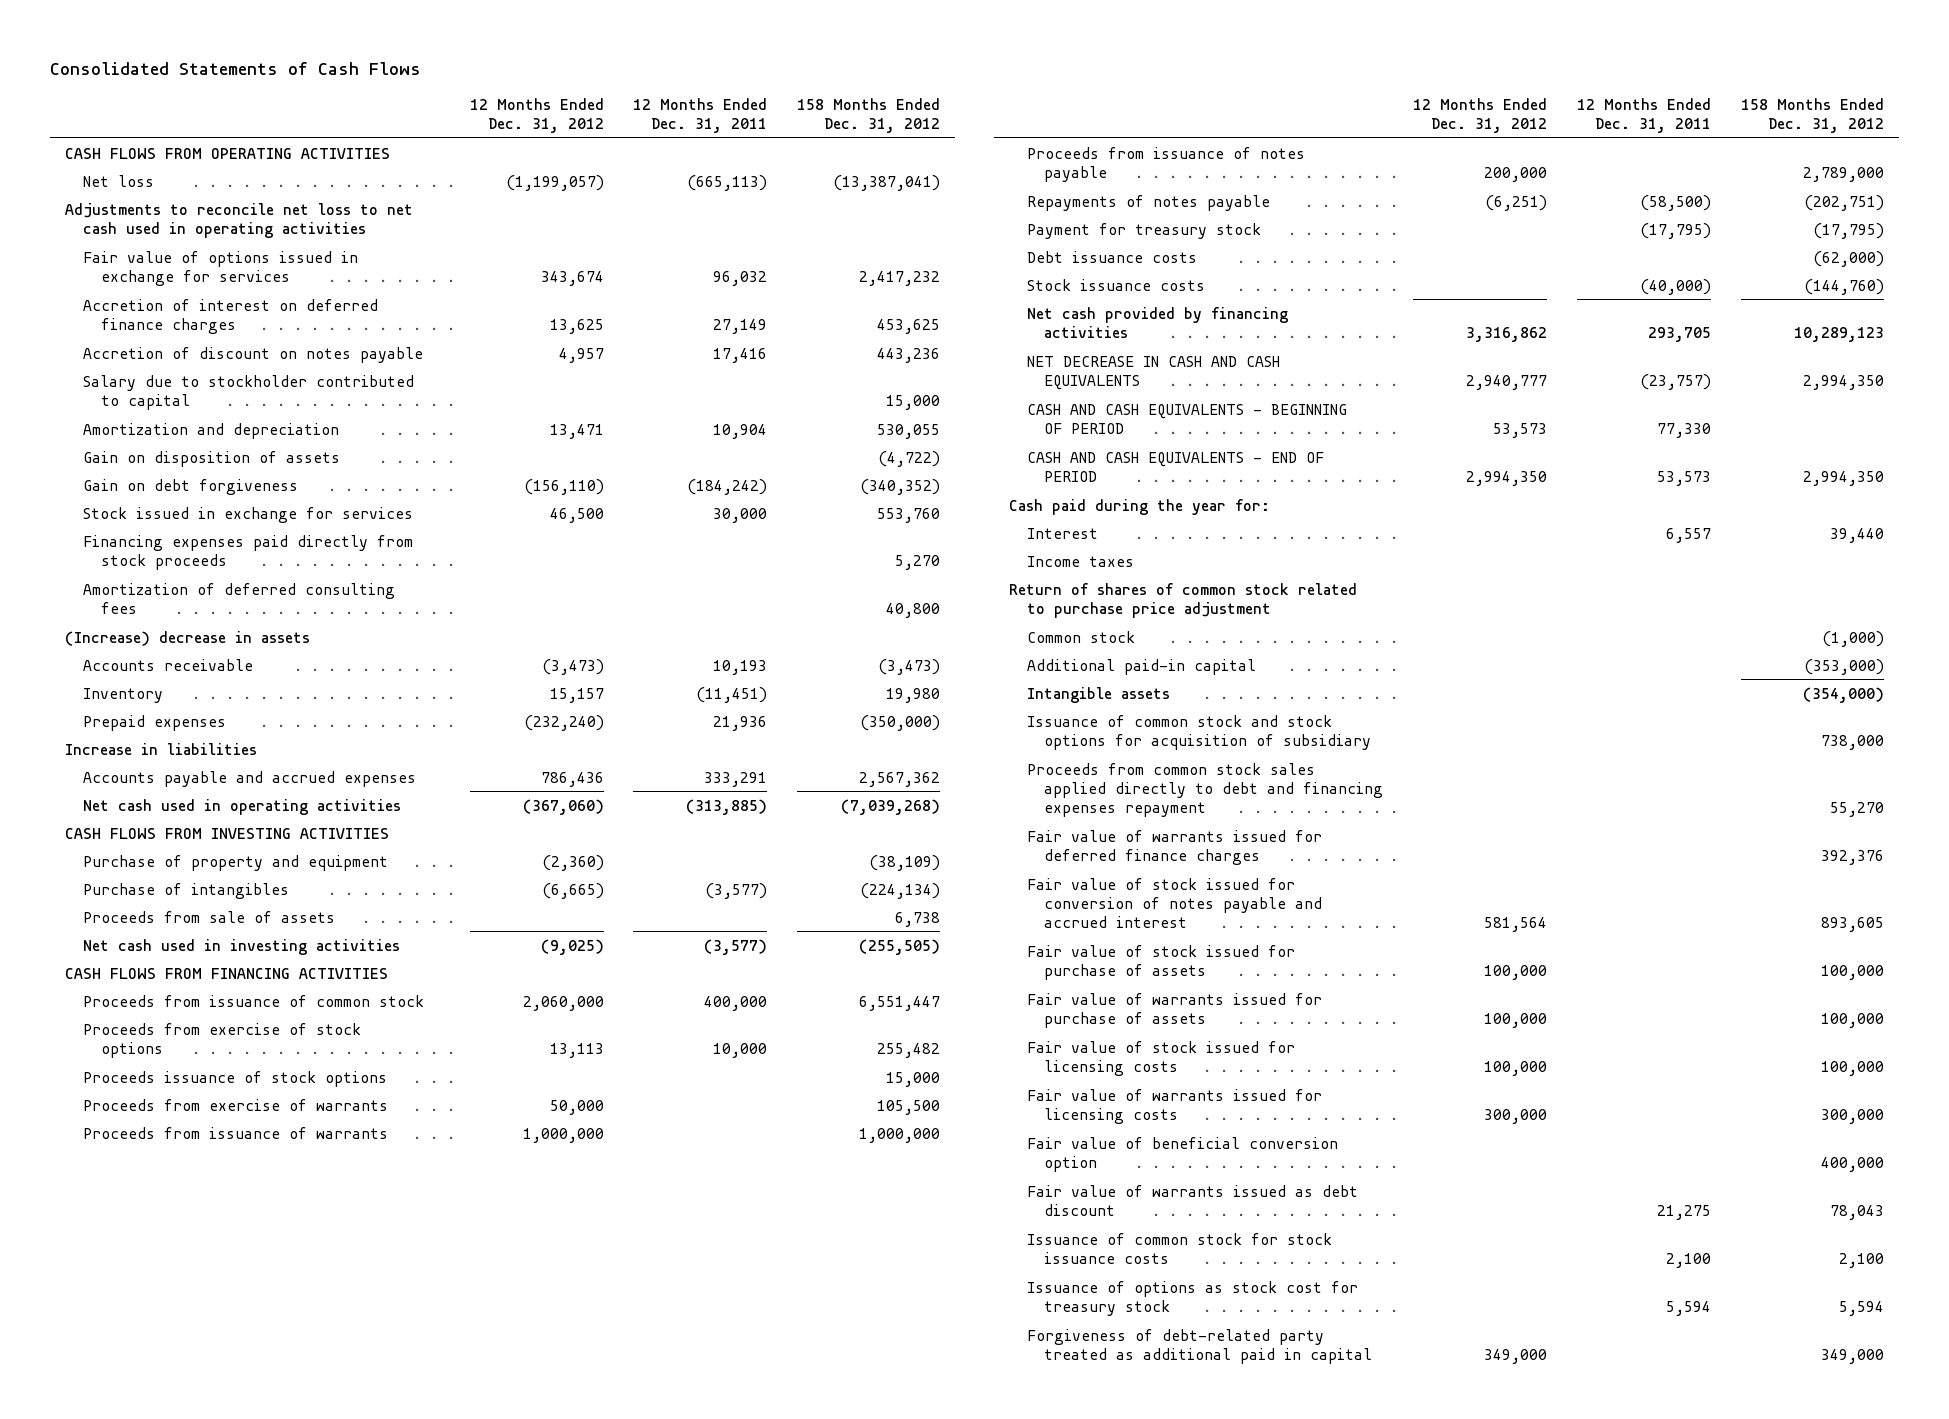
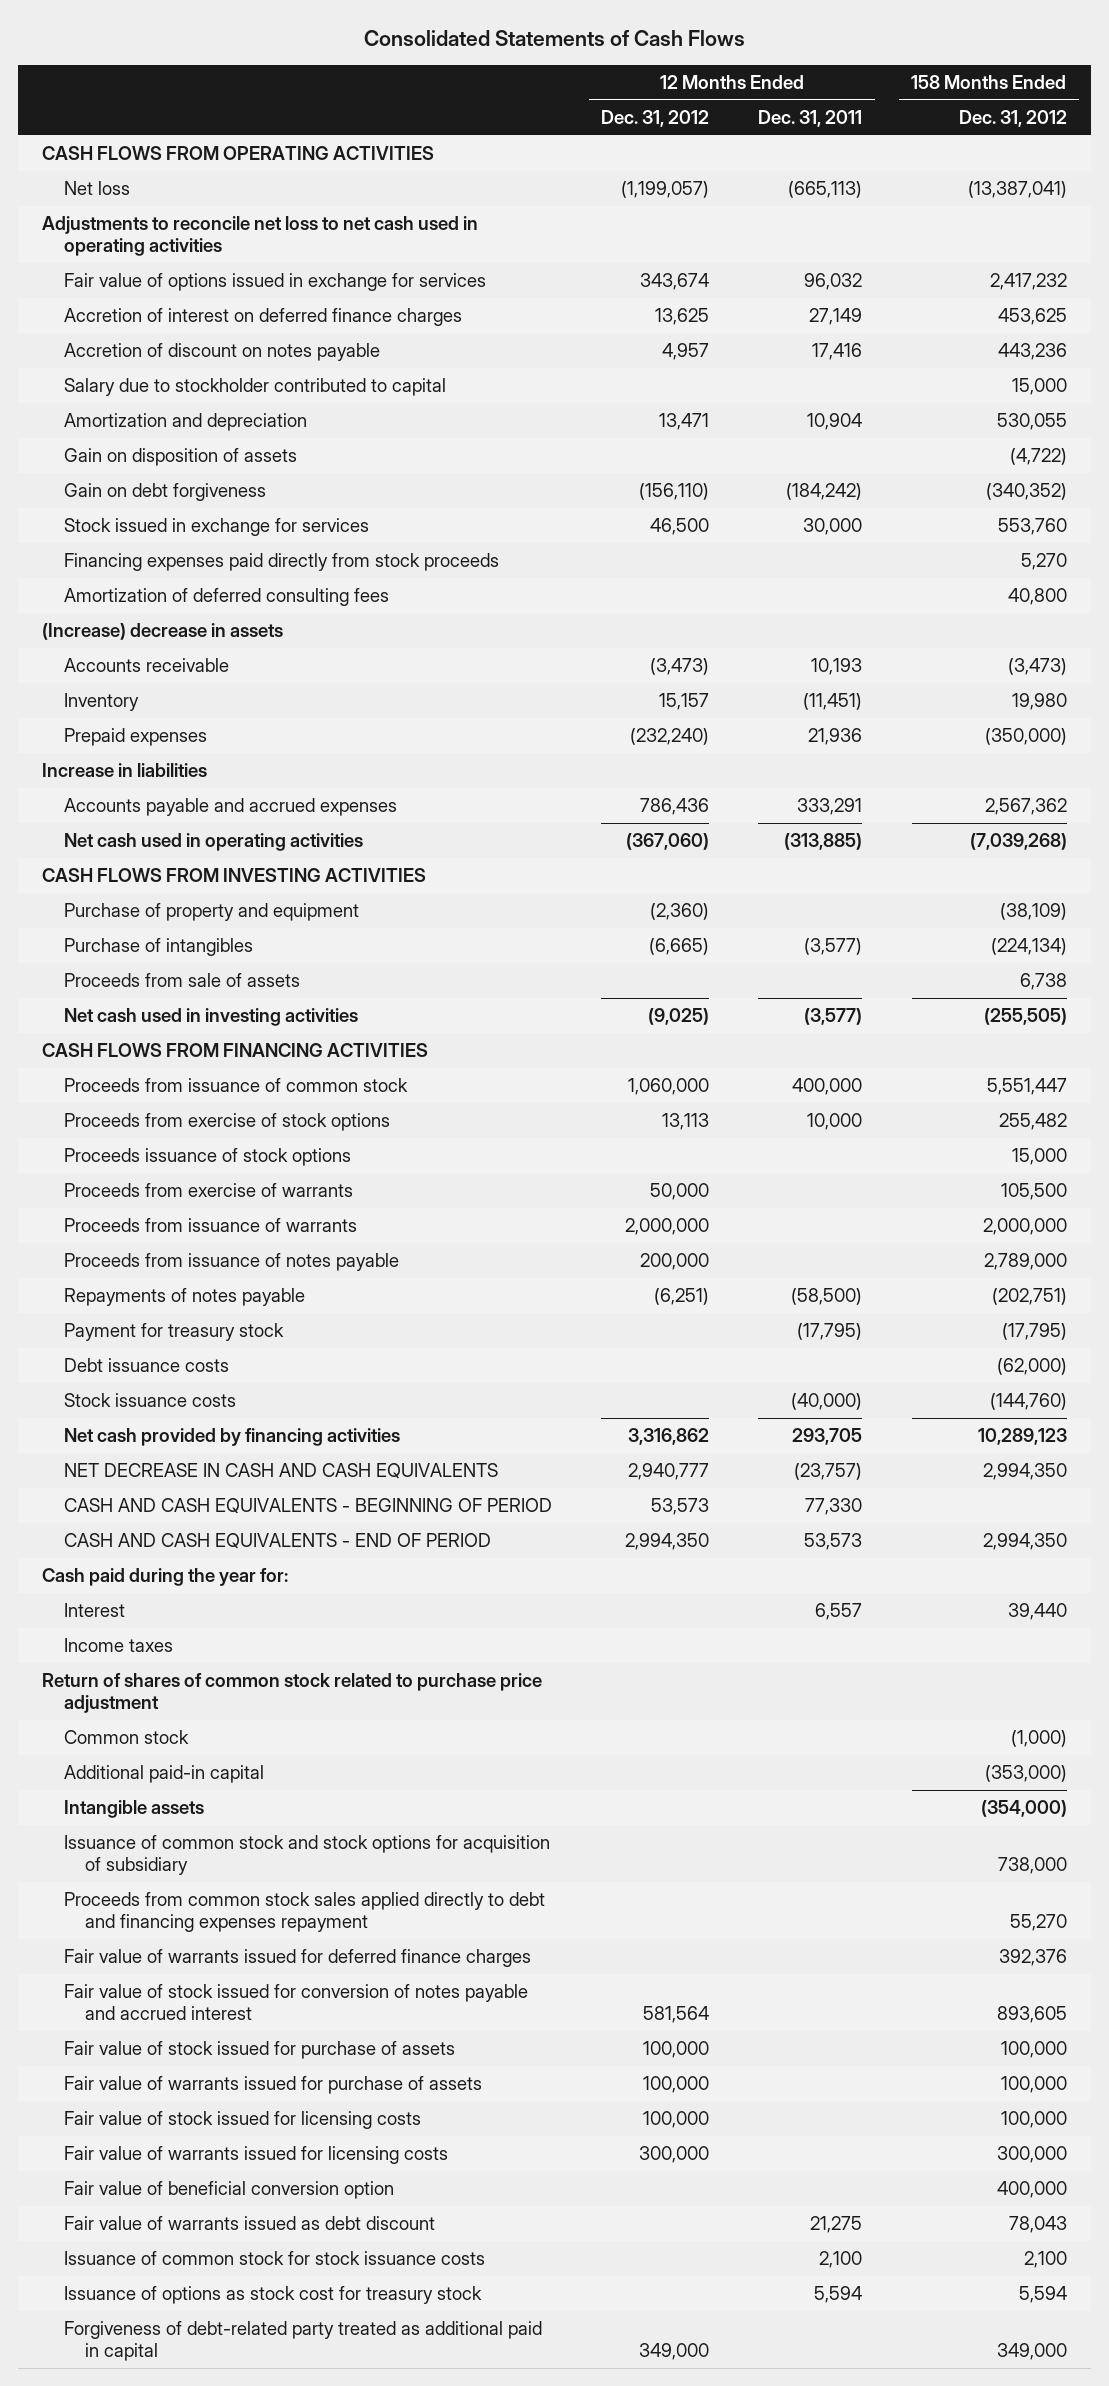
- Proceeds from issuance of common stock | 2,060,000 | 400,000 | 6,551,447
+ Proceeds from issuance of common stock | 1,060,000 | 400,000 | 5,551,447
- Proceeds from issuance of warrants | 1,000,000 | | 1,000,000
+ Proceeds from issuance of warrants | 2,000,000 | | 2,000,000

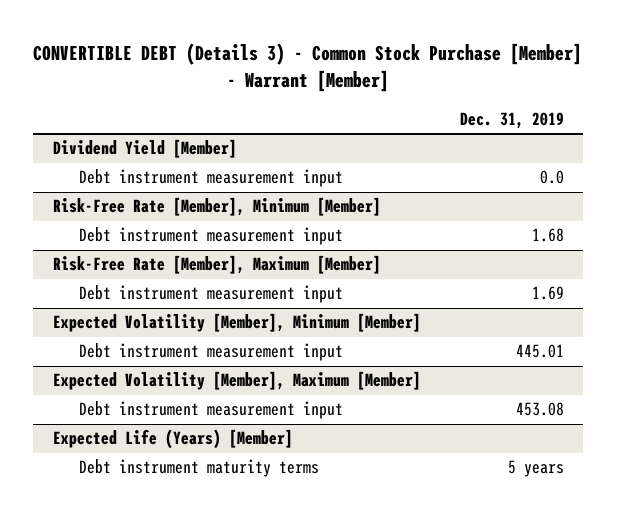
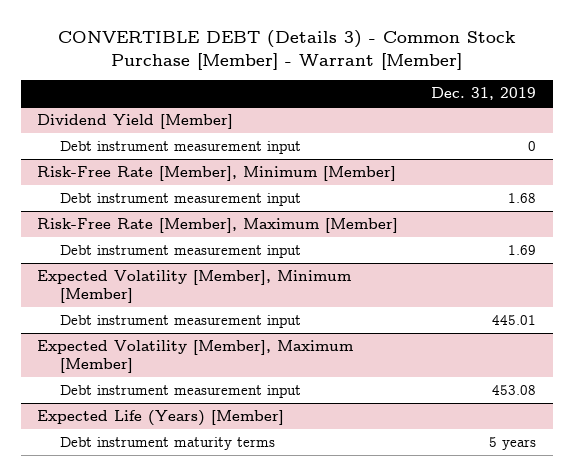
@ Dividend Yield [Member]
- Debt instrument measurement input | 0.0
+ Debt instrument measurement input | 0

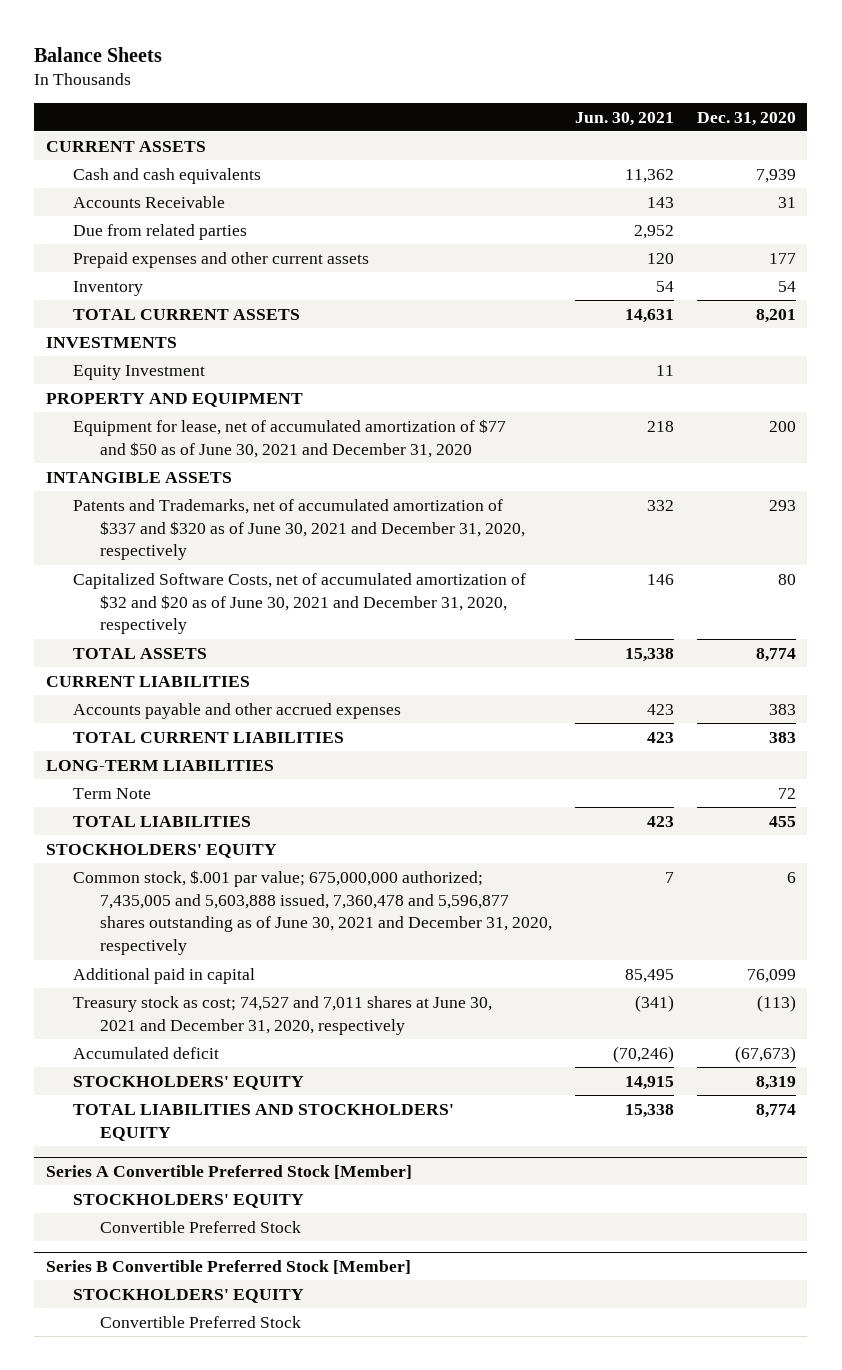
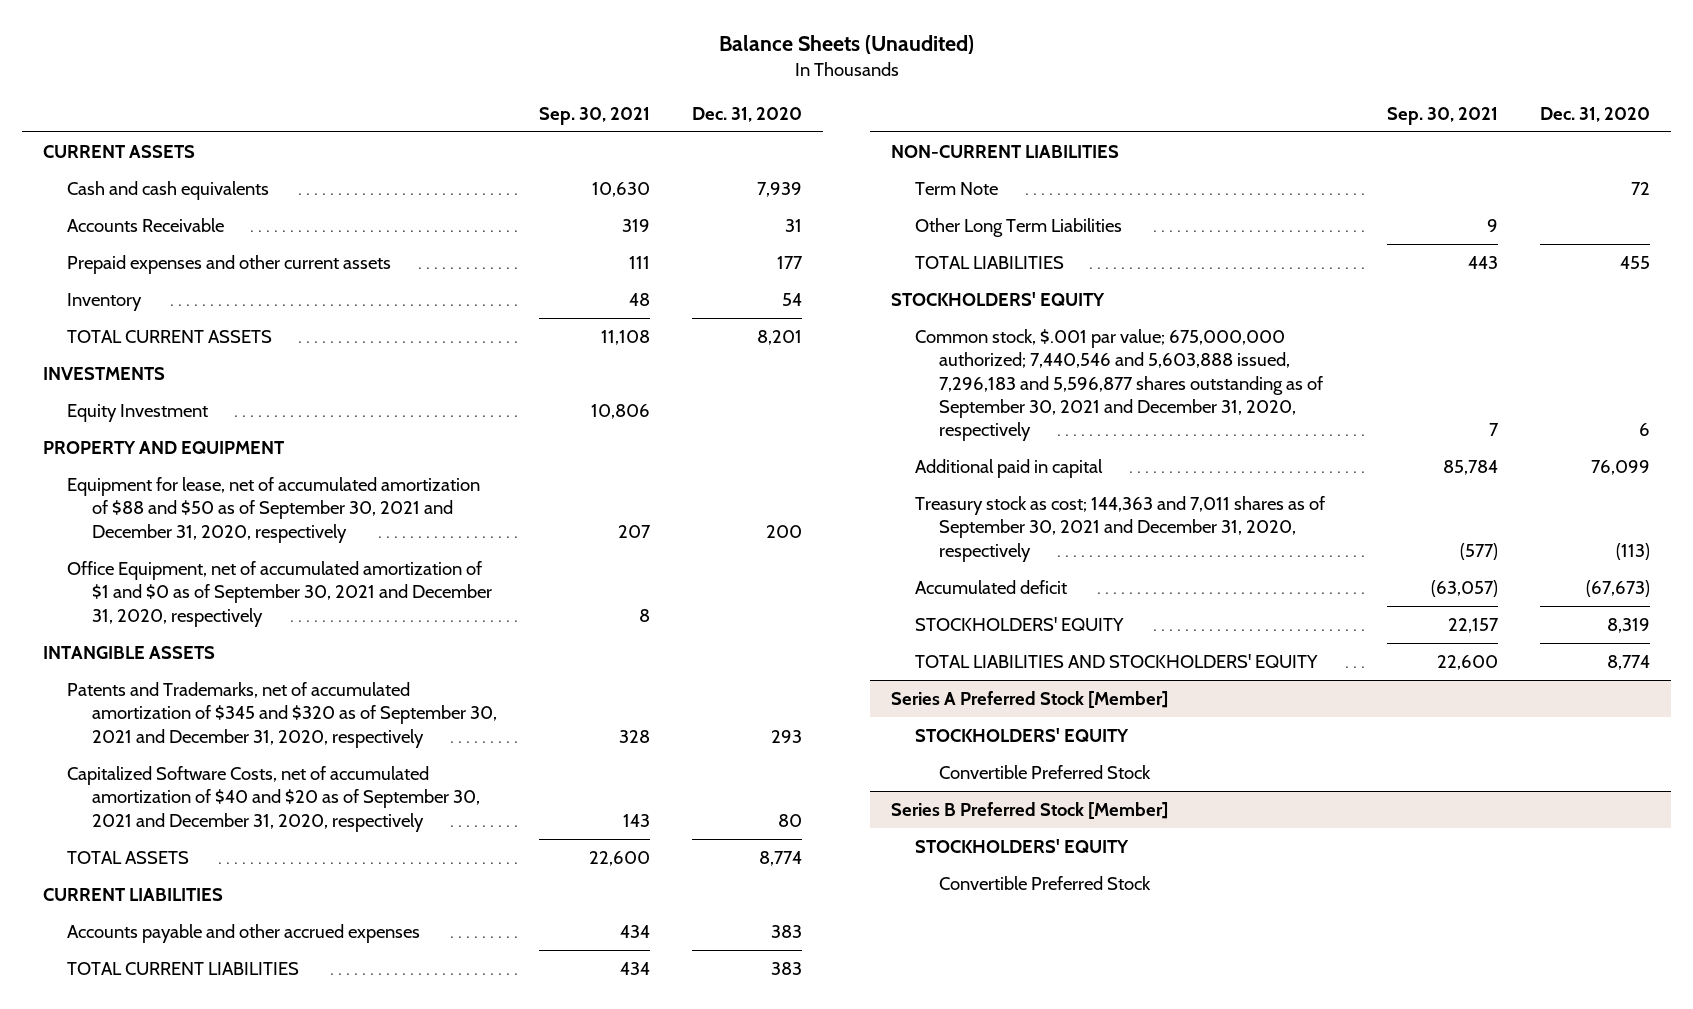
- Balance Sheets
+ Balance Sheets (Unaudited)
- | Jun. 30, 2021 | Dec. 31, 2020
+ | Sep. 30, 2021 | Dec. 31, 2020
- Due from related parties | 2,952 |
- Equipment for lease, net of accumulated amortization of $77 and $50 as of June 30, 2021 and December 31, 2020 | 218 | 200
+ Equipment for lease, net of accumulated amortization of $88 and $50 as of September 30, 2021 and December 31, 2020, respectively | 207 | 200
+ Office Equipment, net of accumulated amortization of $1 and $0 as of September 30, 2021 and December 31, 2020, respectively | 8 |
- Patents and Trademarks, net of accumulated amortization of $337 and $320 as of June 30, 2021 and December 31, 2020, respectively | 332 | 293
- Capitalized Software Costs, net of accumulated amortization of $32 and $20 as of June 30, 2021 and December 31, 2020, respectively | 146 | 80
+ Patents and Trademarks, net of accumulated amortization of $345 and $320 as of September 30, 2021 and December 31, 2020, respectively | 328 | 293
+ Capitalized Software Costs, net of accumulated amortization of $40 and $20 as of September 30, 2021 and December 31, 2020, respectively | 143 | 80
- LONG-TERM LIABILITIES
+ NON-CURRENT LIABILITIES
+ Other Long Term Liabilities | 9 |
- Common stock, $.001 par value; 675,000,000 authorized; 7,435,005 and 5,603,888 issued, 7,360,478 and 5,596,877 shares outstanding as of June 30, 2021 and December 31, 2020, respectively | 7 | 6
+ Common stock, $.001 par value; 675,000,000 authorized; 7,440,546 and 5,603,888 issued, 7,296,183 and 5,596,877 shares outstanding as of September 30, 2021 and December 31, 2020, respectively | 7 | 6
- Treasury stock as cost; 74,527 and 7,011 shares at June 30, 2021 and December 31, 2020, respectively | (341) | (113)
+ Treasury stock as cost; 144,363 and 7,011 shares as of September 30, 2021 and December 31, 2020, respectively | (577) | (113)
- Series A Convertible Preferred Stock [Member]
+ Series A Preferred Stock [Member]
- Series B Convertible Preferred Stock [Member]
+ Series B Preferred Stock [Member]

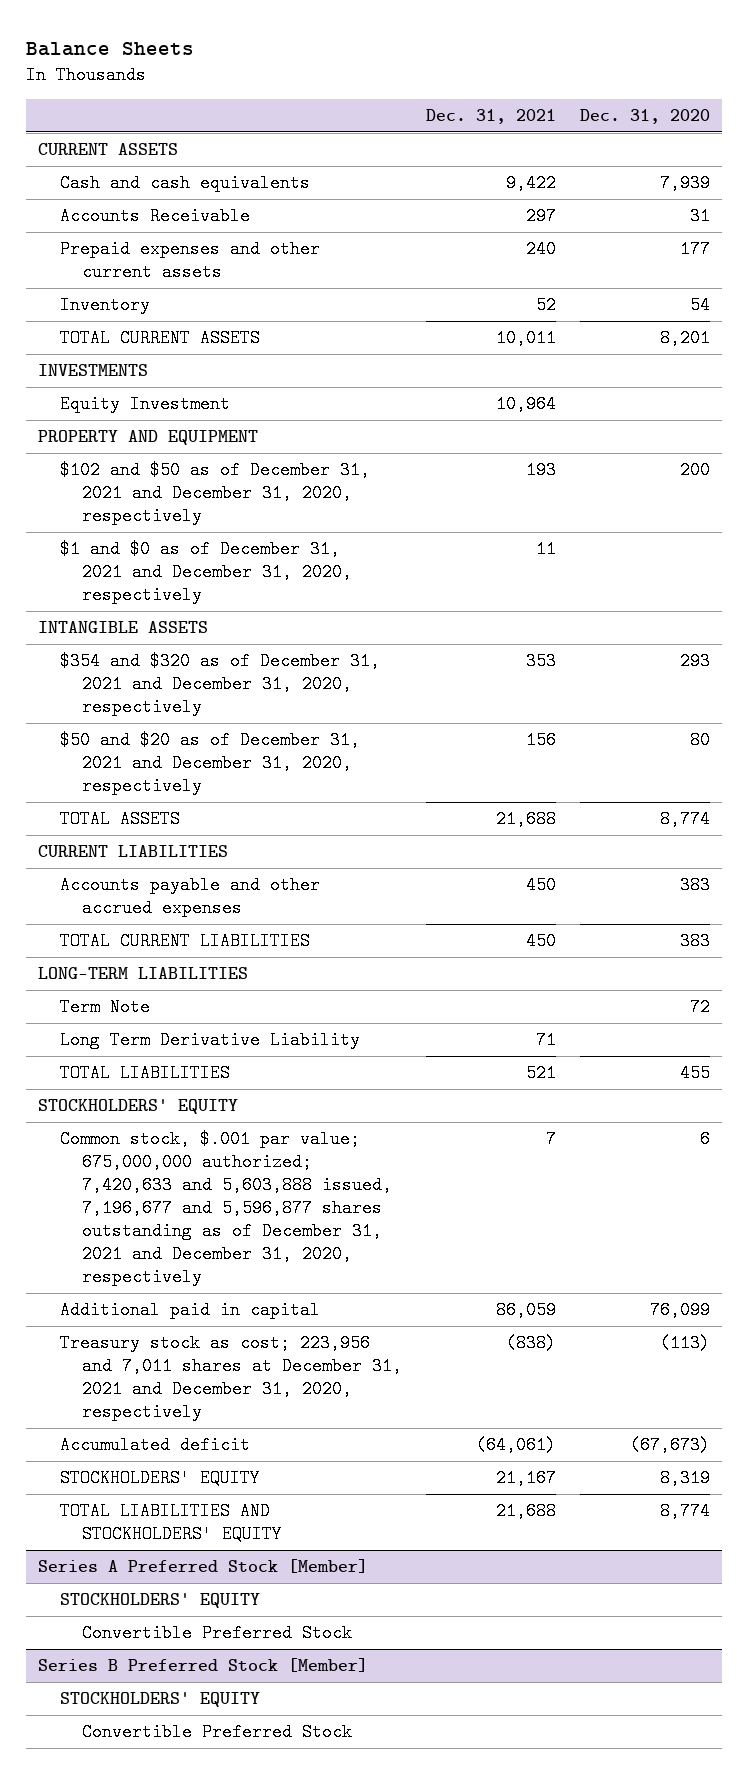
- Balance Sheets (Unaudited)
+ Balance Sheets
- | Sep. 30, 2021 | Dec. 31, 2020
+ | Dec. 31, 2021 | Dec. 31, 2020
- Equipment for lease, net of accumulated amortization of $88 and $50 as of September 30, 2021 and December 31, 2020, respectively | 207 | 200
- Office Equipment, net of accumulated amortization of $1 and $0 as of September 30, 2021 and December 31, 2020, respectively | 8 |
+ $102 and $50 as of December 31, 2021 and December 31, 2020, respectively | 193 | 200
+ $1 and $0 as of December 31, 2021 and December 31, 2020, respectively | 11 |
- Patents and Trademarks, net of accumulated amortization of $345 and $320 as of September 30, 2021 and December 31, 2020, respectively | 328 | 293
- Capitalized Software Costs, net of accumulated amortization of $40 and $20 as of September 30, 2021 and December 31, 2020, respectively | 143 | 80
+ $354 and $320 as of December 31, 2021 and December 31, 2020, respectively | 353 | 293
+ $50 and $20 as of December 31, 2021 and December 31, 2020, respectively | 156 | 80
- NON-CURRENT LIABILITIES
+ LONG-TERM LIABILITIES
- Other Long Term Liabilities | 9 |
+ Long Term Derivative Liability | 71 |
- Common stock, $.001 par value; 675,000,000 authorized; 7,440,546 and 5,603,888 issued, 7,296,183 and 5,596,877 shares outstanding as of September 30, 2021 and December 31, 2020, respectively | 7 | 6
+ Common stock, $.001 par value; 675,000,000 authorized; 7,420,633 and 5,603,888 issued, 7,196,677 and 5,596,877 shares outstanding as of December 31, 2021 and December 31, 2020, respectively | 7 | 6
- Treasury stock as cost; 144,363 and 7,011 shares as of September 30, 2021 and December 31, 2020, respectively | (577) | (113)
+ Treasury stock as cost; 223,956 and 7,011 shares at December 31, 2021 and December 31, 2020, respectively | (838) | (113)

